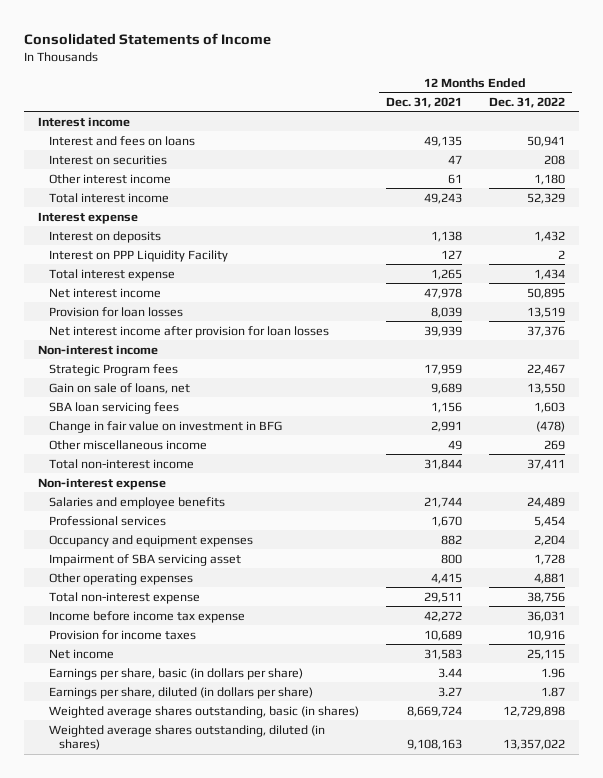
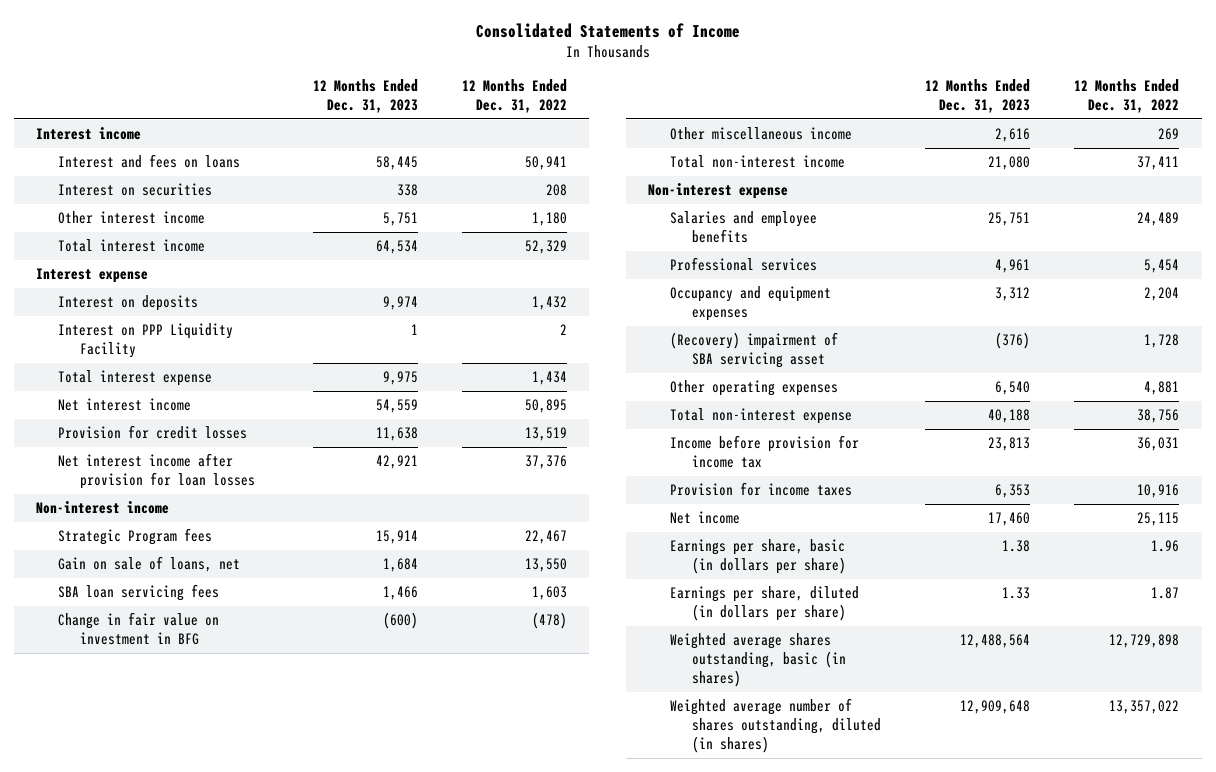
- | 12 Months Ended Dec. 31, 2021 | 12 Months Ended Dec. 31, 2022
+ | 12 Months Ended Dec. 31, 2023 | 12 Months Ended Dec. 31, 2022
- Provision for loan losses | 8,039 | 13,519
+ Provision for credit losses | 11,638 | 13,519
- Impairment of SBA servicing asset | 800 | 1,728
+ (Recovery) impairment of SBA servicing asset | (376) | 1,728
- Income before income tax expense | 42,272 | 36,031
+ Income before provision for income tax | 23,813 | 36,031
- Weighted average shares outstanding, diluted (in shares) | 9,108,163 | 13,357,022
+ Weighted average number of shares outstanding, diluted (in shares) | 12,909,648 | 13,357,022

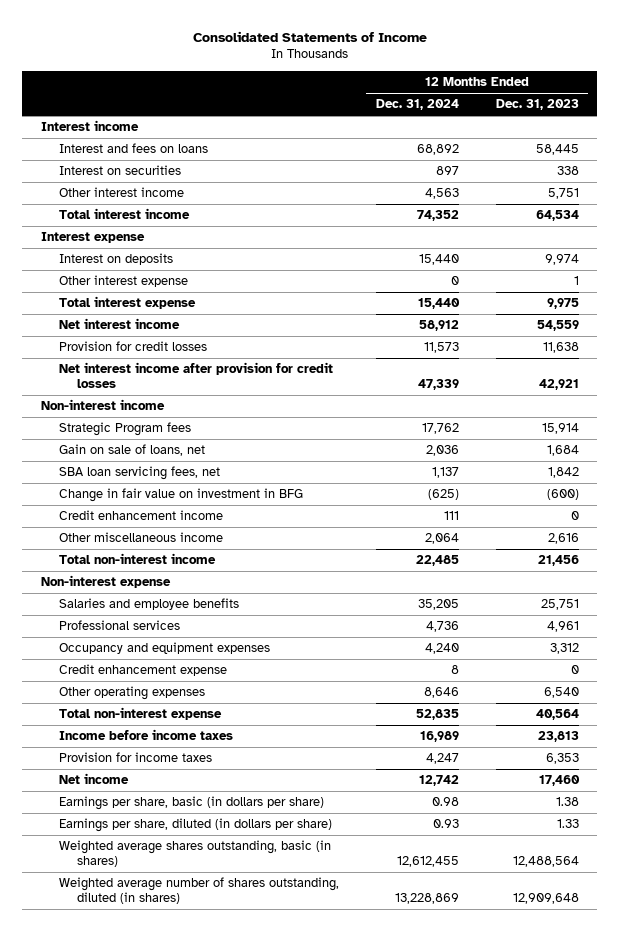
- | 12 Months Ended Dec. 31, 2023 | 12 Months Ended Dec. 31, 2022
+ | 12 Months Ended Dec. 31, 2024 | 12 Months Ended Dec. 31, 2023
- Interest on PPP Liquidity Facility | 1 | 2
+ Other interest expense | 0 | 1
- Net interest income after provision for loan losses | 42,921 | 37,376
+ Net interest income after provision for credit losses | 47,339 | 42,921
- SBA loan servicing fees | 1,466 | 1,603
+ SBA loan servicing fees, net | 1,137 | 1,842
+ Credit enhancement income | 111 | 0
- Total non-interest income | 21,080 | 37,411
+ Total non-interest income | 22,485 | 21,456
- (Recovery) impairment of SBA servicing asset | (376) | 1,728
+ Credit enhancement expense | 8 | 0
- Total non-interest expense | 40,188 | 38,756
- Income before provision for income tax | 23,813 | 36,031
+ Total non-interest expense | 52,835 | 40,564
+ Income before income taxes | 16,989 | 23,813

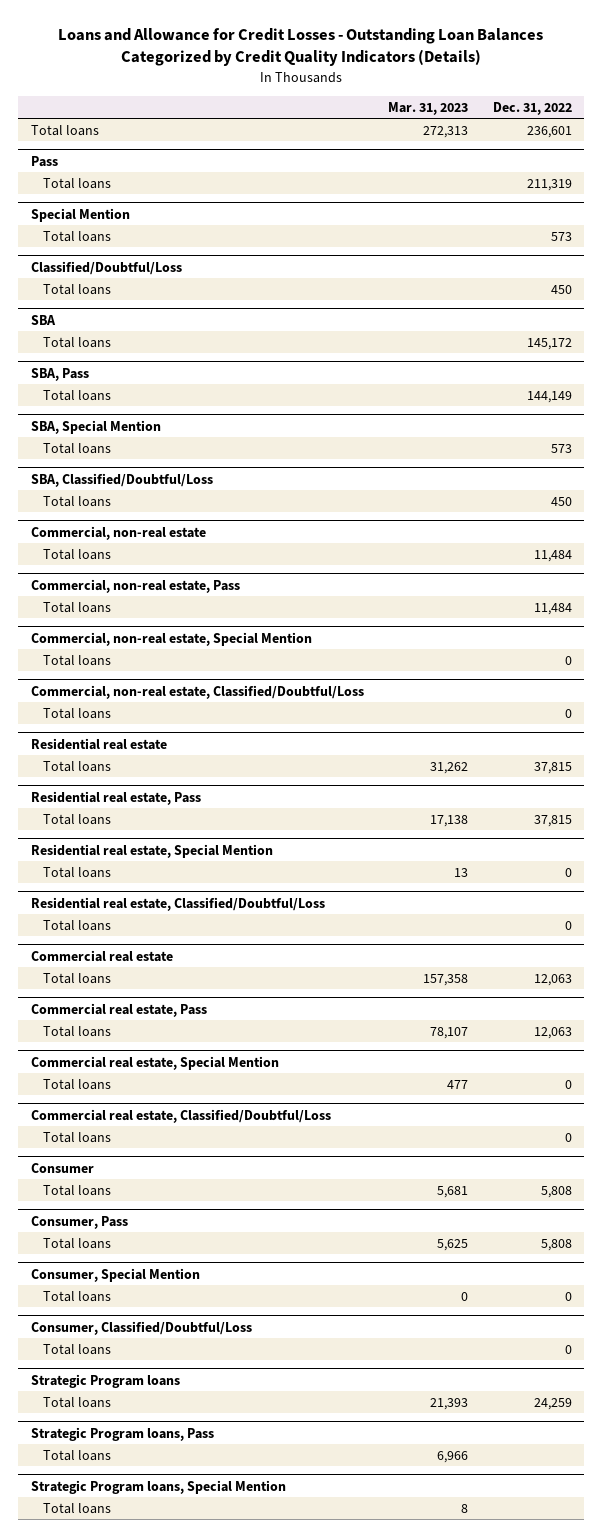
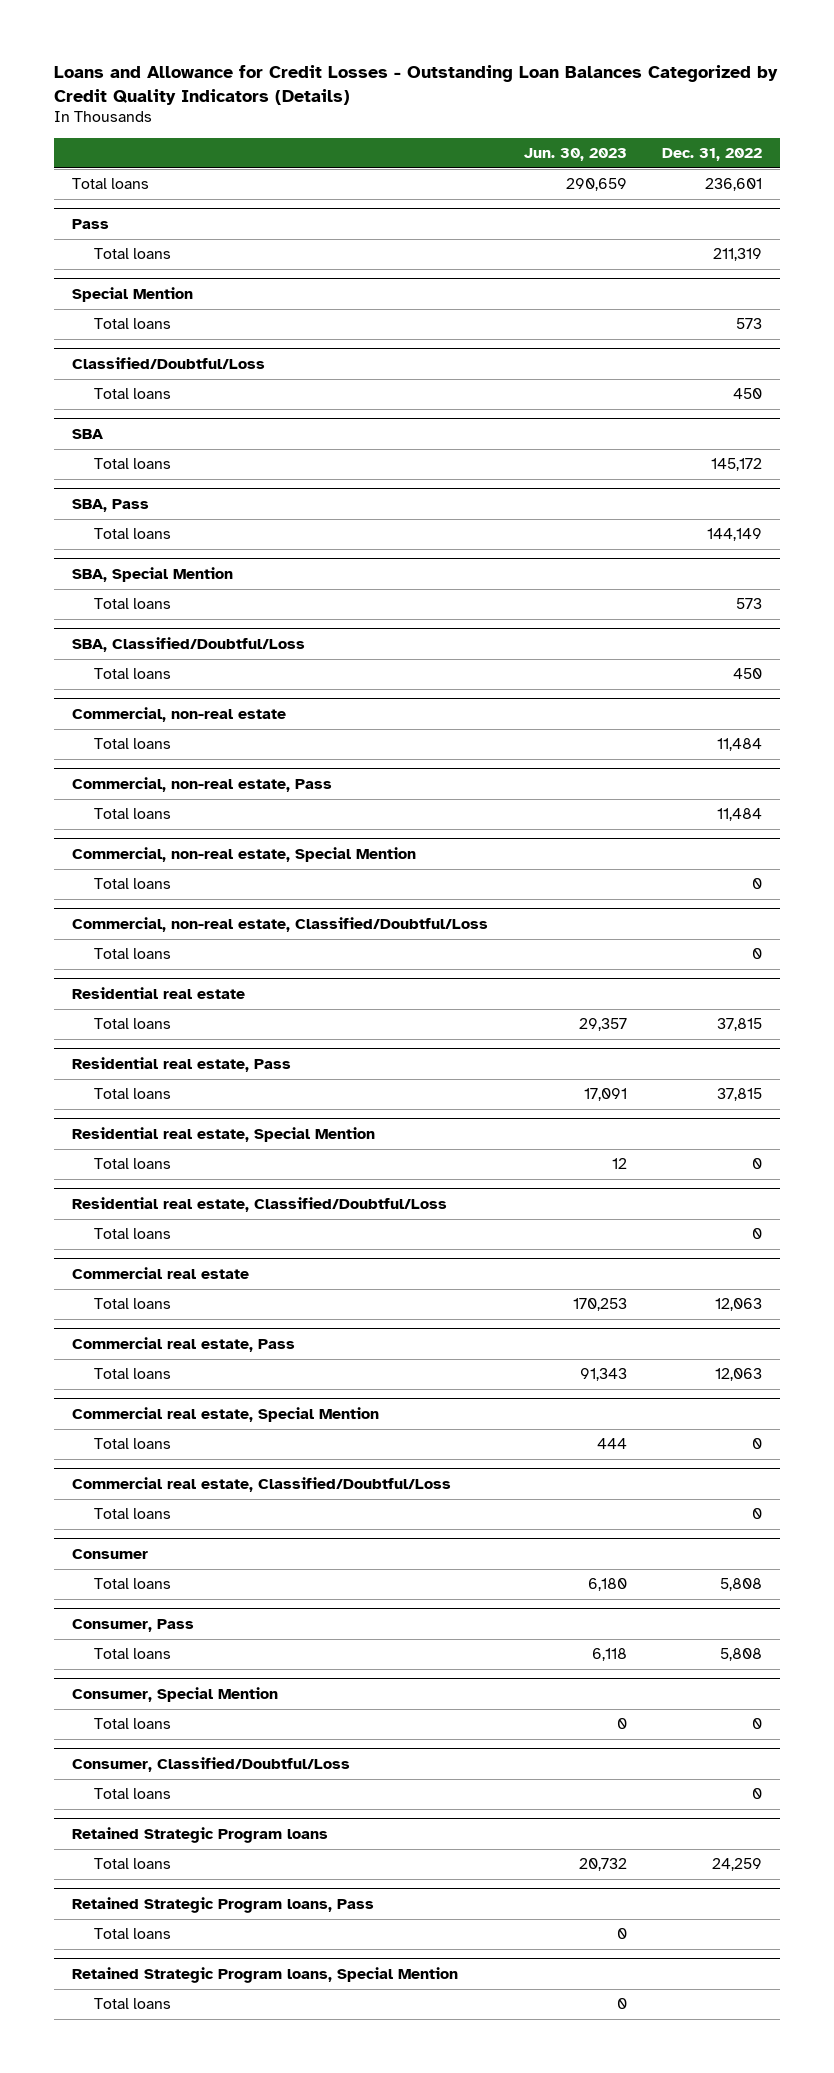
- | Mar. 31, 2023 | Dec. 31, 2022
+ | Jun. 30, 2023 | Dec. 31, 2022
- Strategic Program loans
+ Retained Strategic Program loans
- Strategic Program loans, Pass
+ Retained Strategic Program loans, Pass
- Strategic Program loans, Special Mention
+ Retained Strategic Program loans, Special Mention

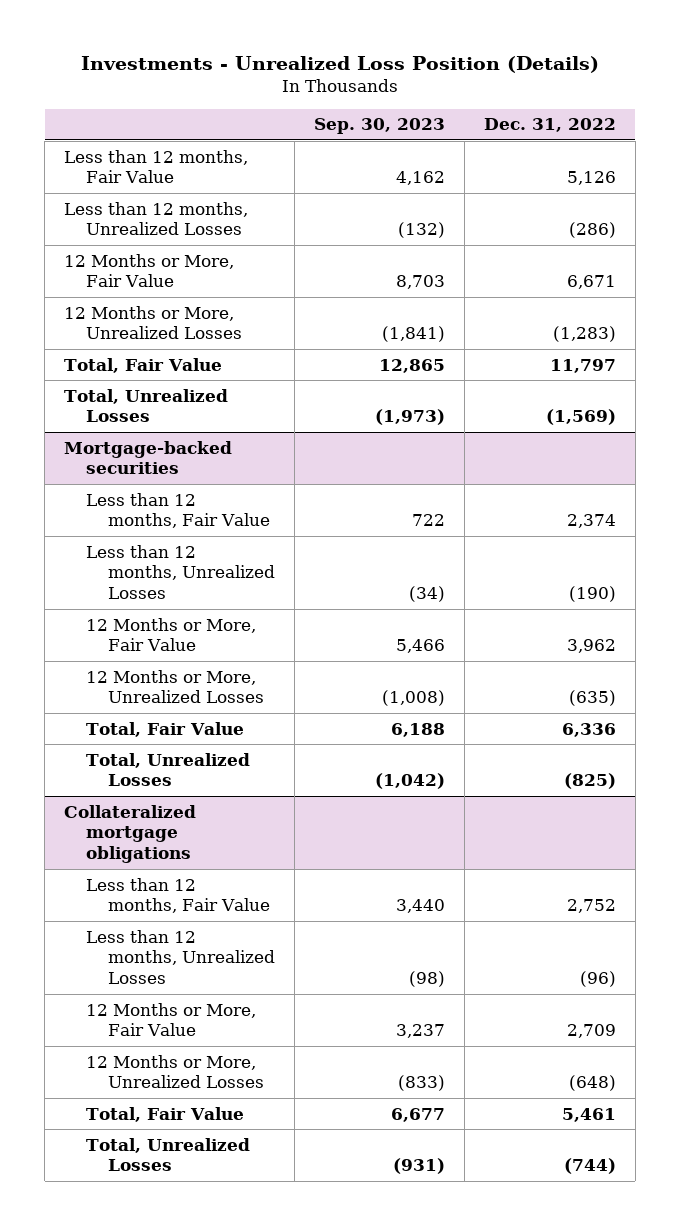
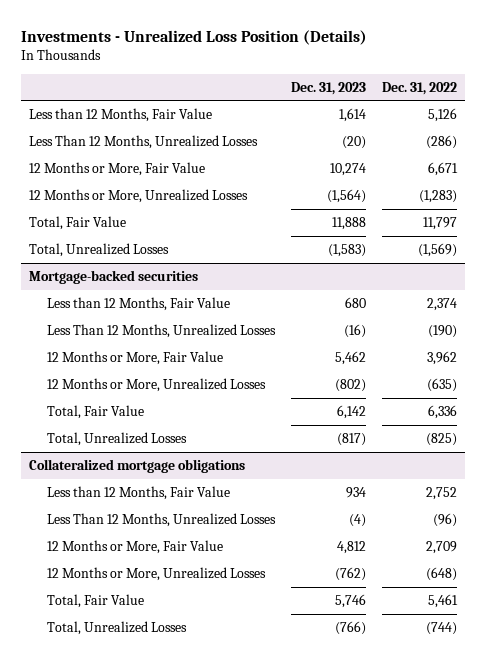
- | Sep. 30, 2023 | Dec. 31, 2022
+ | Dec. 31, 2023 | Dec. 31, 2022
- Less than 12 months, Fair Value | 4,162 | 5,126
- Less than 12 months, Unrealized Losses | (132) | (286)
+ Less than 12 Months, Fair Value | 1,614 | 5,126
+ Less Than 12 Months, Unrealized Losses | (20) | (286)
@ Mortgage-backed securities
- Less than 12 months, Fair Value | 722 | 2,374
- Less than 12 months, Unrealized Losses | (34) | (190)
+ Less than 12 Months, Fair Value | 680 | 2,374
+ Less Than 12 Months, Unrealized Losses | (16) | (190)
@ Collateralized mortgage obligations
- Less than 12 months, Fair Value | 3,440 | 2,752
- Less than 12 months, Unrealized Losses | (98) | (96)
+ Less than 12 Months, Fair Value | 934 | 2,752
+ Less Than 12 Months, Unrealized Losses | (4) | (96)

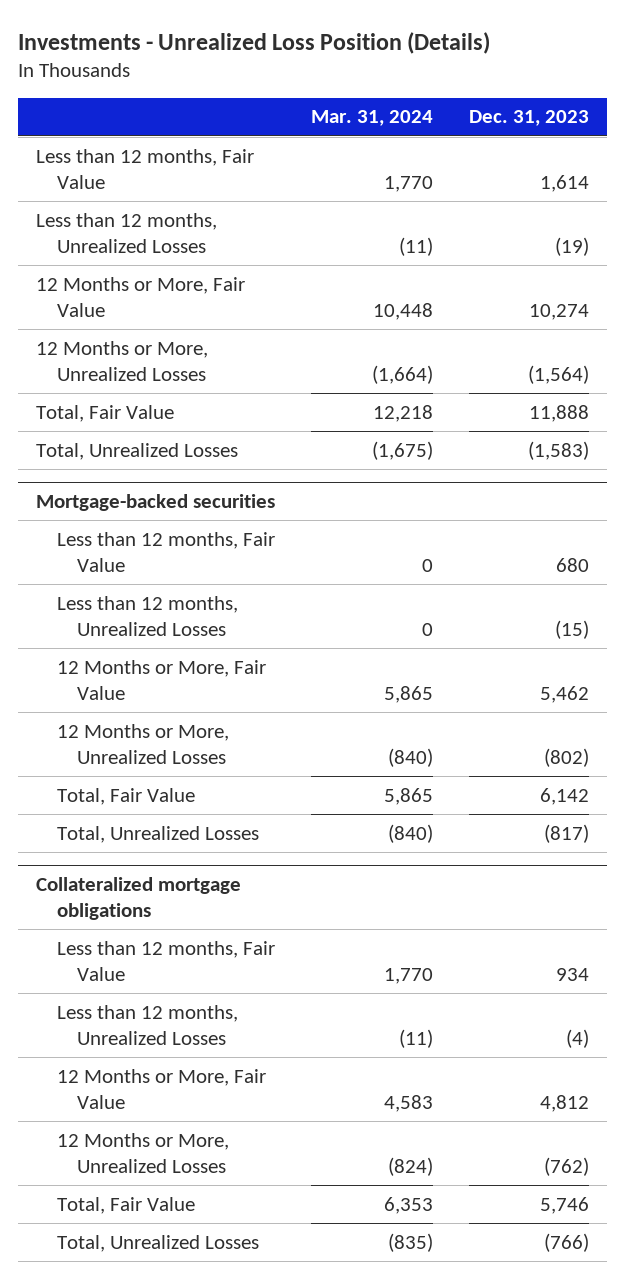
- | Dec. 31, 2023 | Dec. 31, 2022
+ | Mar. 31, 2024 | Dec. 31, 2023
- Less than 12 Months, Fair Value | 1,614 | 5,126
- Less Than 12 Months, Unrealized Losses | (20) | (286)
+ Less than 12 months, Fair Value | 1,770 | 1,614
+ Less than 12 months, Unrealized Losses | (11) | (19)
@ Mortgage-backed securities
- Less than 12 Months, Fair Value | 680 | 2,374
- Less Than 12 Months, Unrealized Losses | (16) | (190)
+ Less than 12 months, Fair Value | 0 | 680
+ Less than 12 months, Unrealized Losses | 0 | (15)
@ Collateralized mortgage obligations
- Less than 12 Months, Fair Value | 934 | 2,752
- Less Than 12 Months, Unrealized Losses | (4) | (96)
+ Less than 12 months, Fair Value | 1,770 | 934
+ Less than 12 months, Unrealized Losses | (11) | (4)

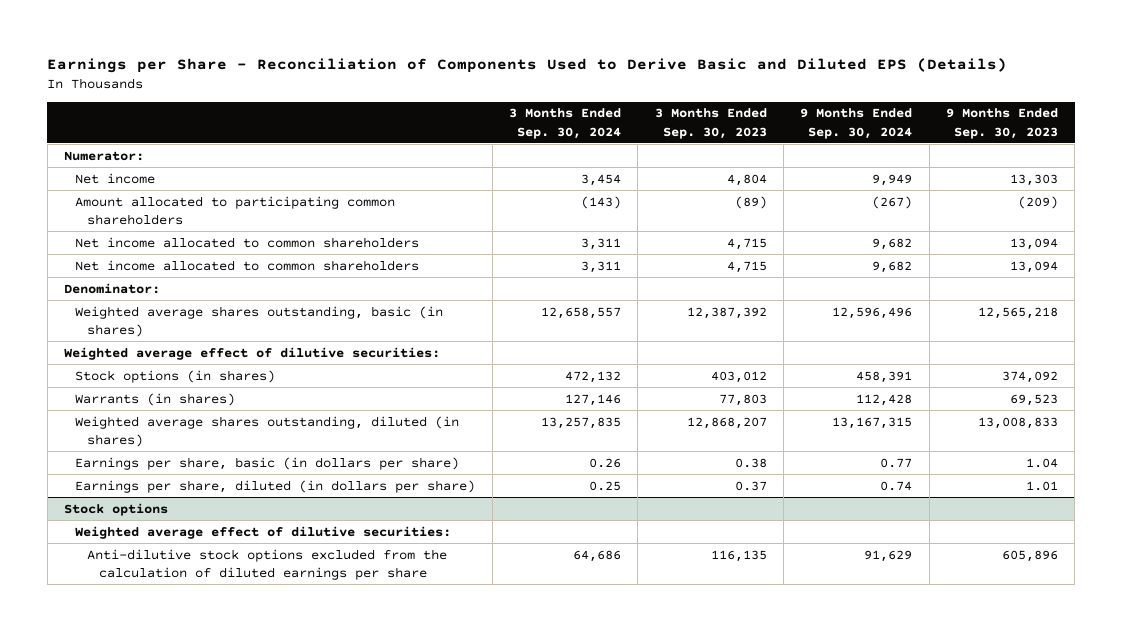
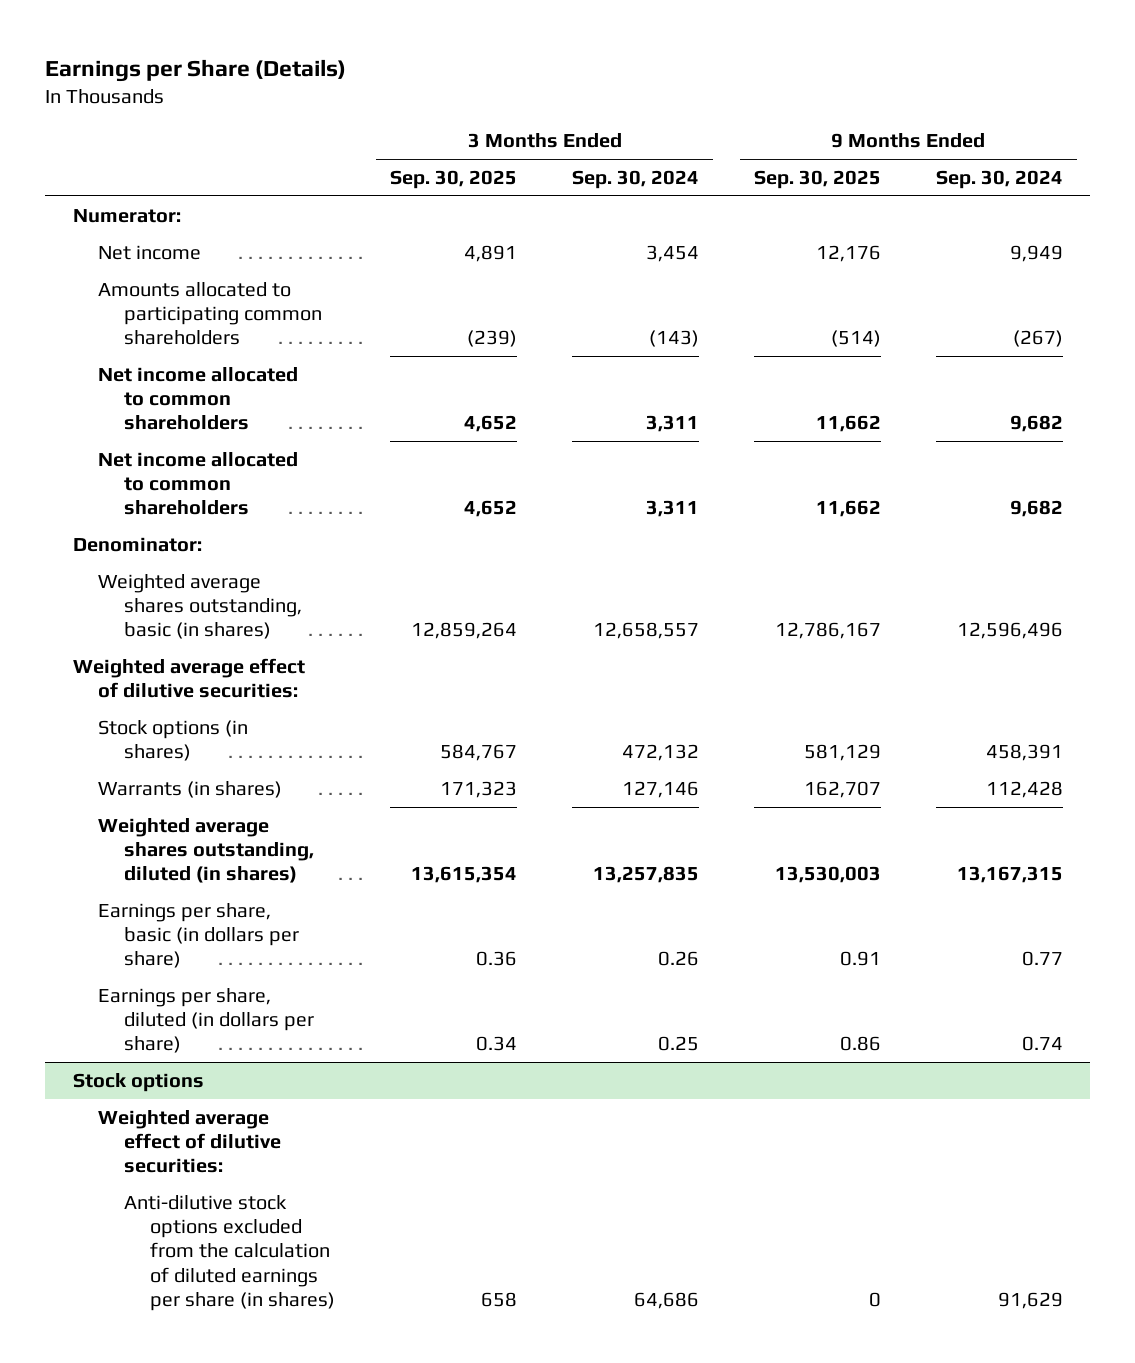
- Earnings per Share - Reconciliation of Components Used to Derive Basic and Diluted EPS (Details)
+ Earnings per Share (Details)
- | 3 Months Ended Sep. 30, 2024 | 3 Months Ended Sep. 30, 2023 | 9 Months Ended Sep. 30, 2024 | 9 Months Ended Sep. 30, 2023
+ | 3 Months Ended Sep. 30, 2025 | 3 Months Ended Sep. 30, 2024 | 9 Months Ended Sep. 30, 2025 | 9 Months Ended Sep. 30, 2024
- Amount allocated to participating common shareholders | (143) | (89) | (267) | (209)
+ Amounts allocated to participating common shareholders | (239) | (143) | (514) | (267)
@ Stock options
- Anti-dilutive stock options excluded from the calculation of diluted earnings per share | 64,686 | 116,135 | 91,629 | 605,896
+ Anti-dilutive stock options excluded from the calculation of diluted earnings per share (in shares) | 658 | 64,686 | 0 | 91,629

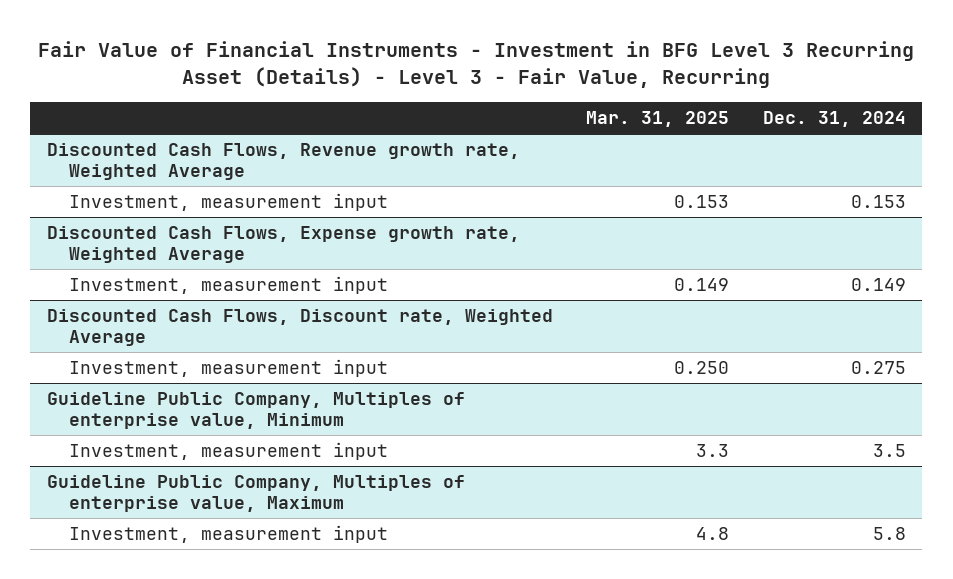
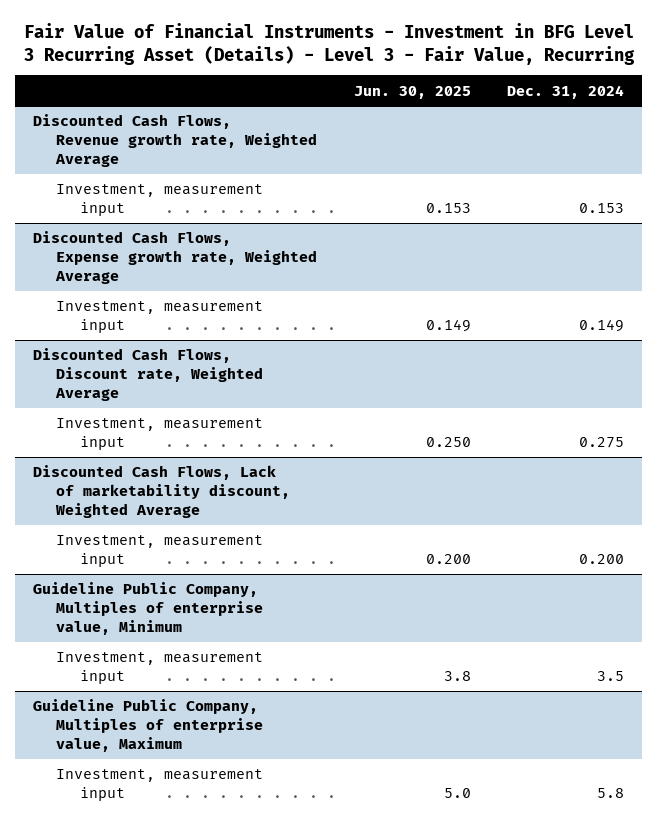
- | Mar. 31, 2025 | Dec. 31, 2024
+ | Jun. 30, 2025 | Dec. 31, 2024
+ Discounted Cash Flows, Lack of marketability discount, Weighted Average
+ Investment, measurement input | 0.200 | 0.200

